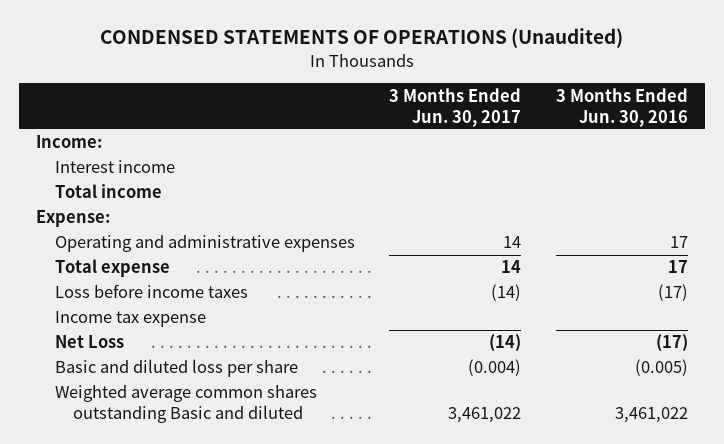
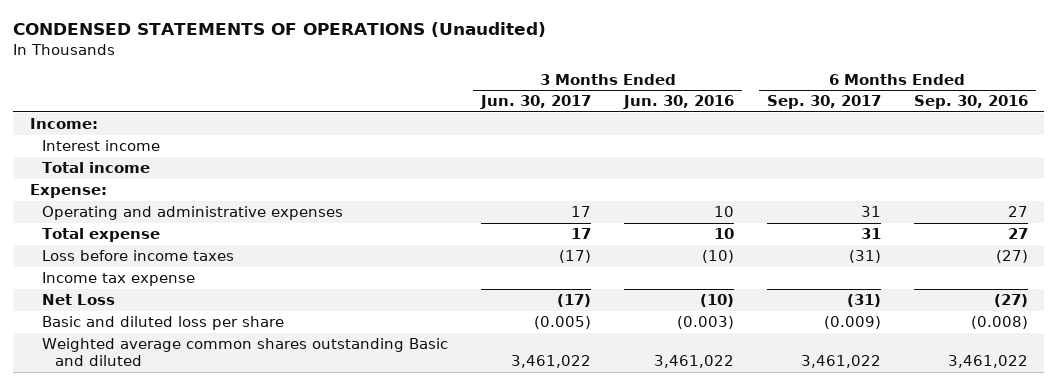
- | 3 Months Ended Jun. 30, 2017 | 3 Months Ended Jun. 30, 2016
+ | 3 Months Ended Jun. 30, 2017 | 3 Months Ended Jun. 30, 2016 | 6 Months Ended Sep. 30, 2017 | 6 Months Ended Sep. 30, 2016
- Operating and administrative expenses | 14 | 17
- Total expense | 14 | 17
- Loss before income taxes | (14) | (17)
+ Operating and administrative expenses | 17 | 10 | 31 | 27
+ Total expense | 17 | 10 | 31 | 27
+ Loss before income taxes | (17) | (10) | (31) | (27)
- Net Loss | (14) | (17)
- Basic and diluted loss per share | (0.004) | (0.005)
+ Net Loss | (17) | (10) | (31) | (27)
+ Basic and diluted loss per share | (0.005) | (0.003) | (0.009) | (0.008)

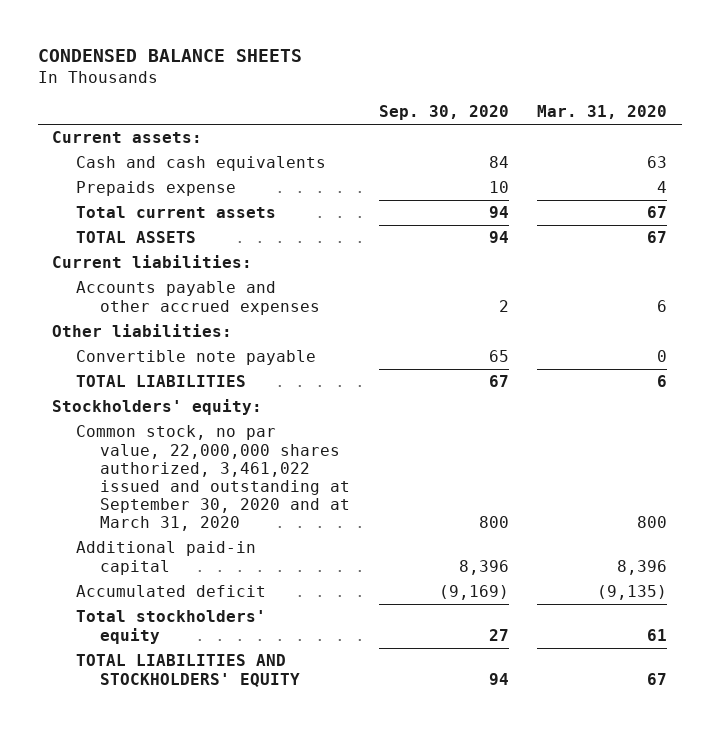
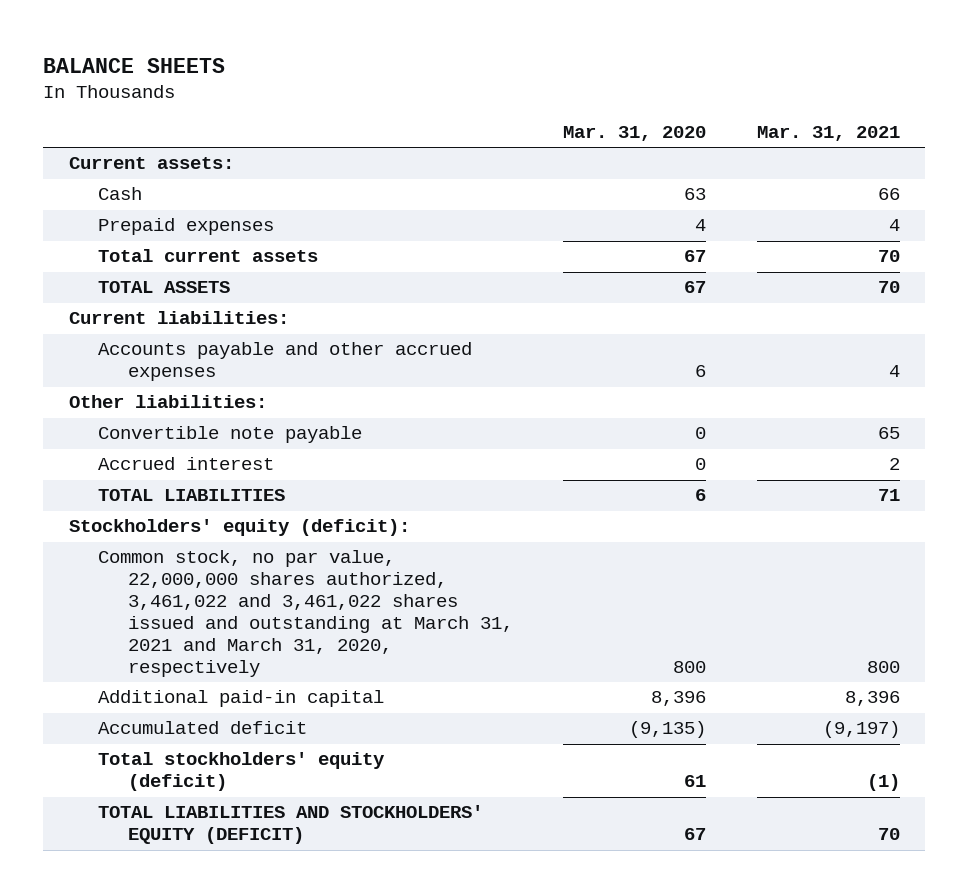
- CONDENSED BALANCE SHEETS
+ BALANCE SHEETS
- | Sep. 30, 2020 | Mar. 31, 2020
+ | Mar. 31, 2020 | Mar. 31, 2021
- Cash and cash equivalents | 84 | 63
- Prepaids expense | 10 | 4
+ Cash | 63 | 66
+ Prepaid expenses | 4 | 4
+ Accrued interest | 0 | 2
- Stockholders' equity:
- Common stock, no par value, 22,000,000 shares authorized, 3,461,022 issued and outstanding at September 30, 2020 and at March 31, 2020 | 800 | 800
+ Stockholders' equity (deficit):
+ Common stock, no par value, 22,000,000 shares authorized, 3,461,022 and 3,461,022 shares issued and outstanding at March 31, 2021 and March 31, 2020, respectively | 800 | 800
- Total stockholders' equity | 27 | 61
- TOTAL LIABILITIES AND STOCKHOLDERS' EQUITY | 94 | 67
+ Total stockholders' equity (deficit) | 61 | (1)
+ TOTAL LIABILITIES AND STOCKHOLDERS' EQUITY (DEFICIT) | 67 | 70

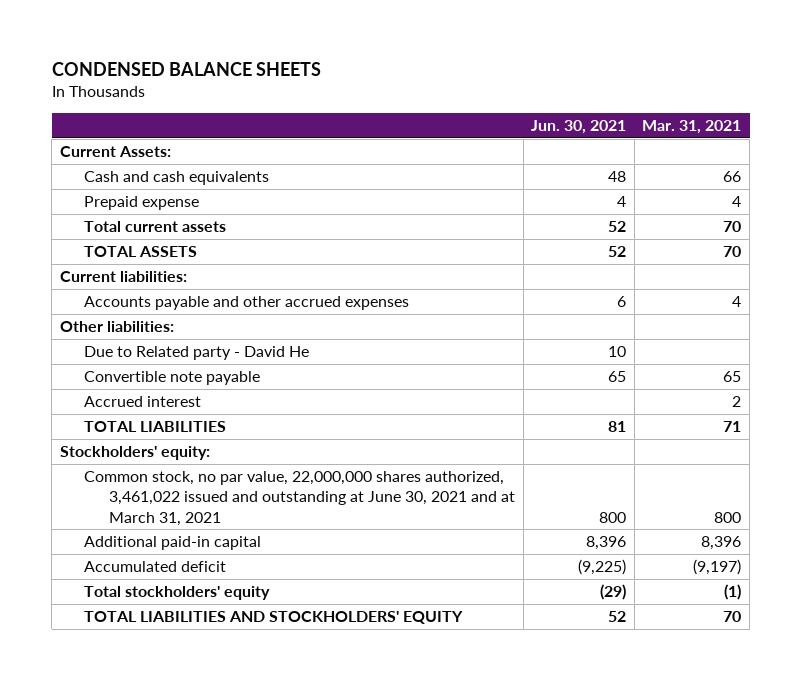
- BALANCE SHEETS
+ CONDENSED BALANCE SHEETS
- | Mar. 31, 2020 | Mar. 31, 2021
+ | Jun. 30, 2021 | Mar. 31, 2021
- Current assets:
- Cash | 63 | 66
- Prepaid expenses | 4 | 4
+ Current Assets:
+ Cash and cash equivalents | 48 | 66
+ Prepaid expense | 4 | 4
+ Due to Related party - David He | 10 |
- Stockholders' equity (deficit):
- Common stock, no par value, 22,000,000 shares authorized, 3,461,022 and 3,461,022 shares issued and outstanding at March 31, 2021 and March 31, 2020, respectively | 800 | 800
+ Stockholders' equity:
+ Common stock, no par value, 22,000,000 shares authorized, 3,461,022 issued and outstanding at June 30, 2021 and at March 31, 2021 | 800 | 800
- Total stockholders' equity (deficit) | 61 | (1)
- TOTAL LIABILITIES AND STOCKHOLDERS' EQUITY (DEFICIT) | 67 | 70
+ Total stockholders' equity | (29) | (1)
+ TOTAL LIABILITIES AND STOCKHOLDERS' EQUITY | 52 | 70

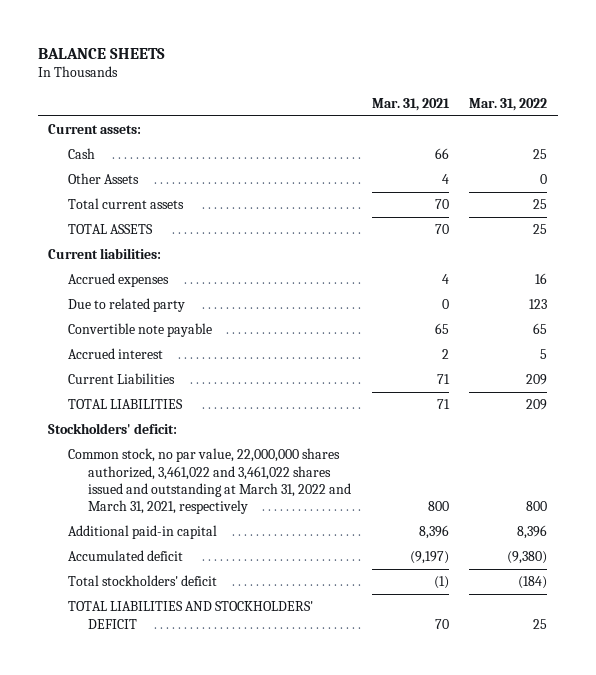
- CONDENSED BALANCE SHEETS
+ BALANCE SHEETS
- | Jun. 30, 2021 | Mar. 31, 2021
+ | Mar. 31, 2021 | Mar. 31, 2022
- Current Assets:
- Cash and cash equivalents | 48 | 66
- Prepaid expense | 4 | 4
+ Current assets:
+ Cash | 66 | 25
+ Other Assets | 4 | 0
- Accounts payable and other accrued expenses | 6 | 4
- Other liabilities:
- Due to Related party - David He | 10 |
+ Accrued expenses | 4 | 16
+ Due to related party | 0 | 123
+ Current Liabilities | 71 | 209
- Stockholders' equity:
- Common stock, no par value, 22,000,000 shares authorized, 3,461,022 issued and outstanding at June 30, 2021 and at March 31, 2021 | 800 | 800
+ Stockholders' deficit:
+ Common stock, no par value, 22,000,000 shares authorized, 3,461,022 and 3,461,022 shares issued and outstanding at March 31, 2022 and March 31, 2021, respectively | 800 | 800
- Total stockholders' equity | (29) | (1)
- TOTAL LIABILITIES AND STOCKHOLDERS' EQUITY | 52 | 70
+ Total stockholders' deficit | (1) | (184)
+ TOTAL LIABILITIES AND STOCKHOLDERS' DEFICIT | 70 | 25

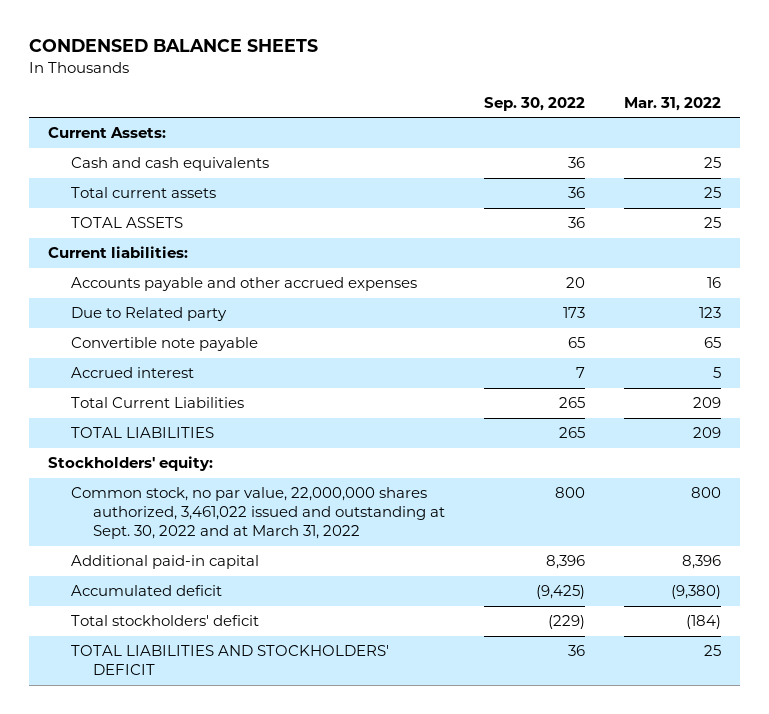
- BALANCE SHEETS
+ CONDENSED BALANCE SHEETS
- | Mar. 31, 2021 | Mar. 31, 2022
+ | Sep. 30, 2022 | Mar. 31, 2022
- Current assets:
- Cash | 66 | 25
- Other Assets | 4 | 0
+ Current Assets:
+ Cash and cash equivalents | 36 | 25
- Accrued expenses | 4 | 16
- Due to related party | 0 | 123
+ Accounts payable and other accrued expenses | 20 | 16
+ Due to Related party | 173 | 123
- Current Liabilities | 71 | 209
+ Total Current Liabilities | 265 | 209
- Stockholders' deficit:
- Common stock, no par value, 22,000,000 shares authorized, 3,461,022 and 3,461,022 shares issued and outstanding at March 31, 2022 and March 31, 2021, respectively | 800 | 800
+ Stockholders' equity:
+ Common stock, no par value, 22,000,000 shares authorized, 3,461,022 issued and outstanding at Sept. 30, 2022 and at March 31, 2022 | 800 | 800

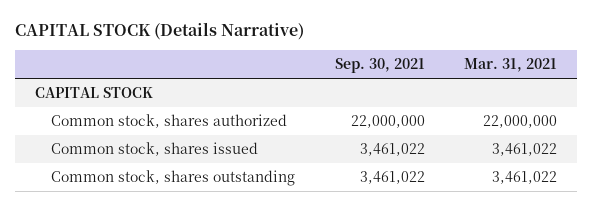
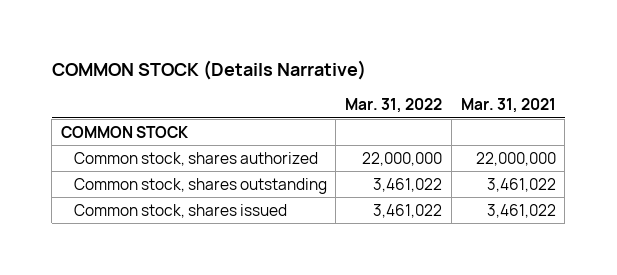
- CAPITAL STOCK (Details Narrative)
+ COMMON STOCK (Details Narrative)
- | Sep. 30, 2021 | Mar. 31, 2021
+ | Mar. 31, 2022 | Mar. 31, 2021
- CAPITAL STOCK
+ COMMON STOCK
moved down: Common stock, shares issued | 3,461,022 | 3,461,022

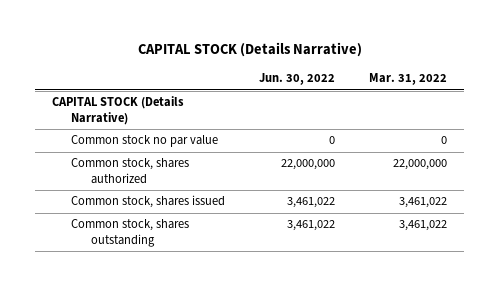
- COMMON STOCK (Details Narrative)
+ CAPITAL STOCK (Details Narrative)
- | Mar. 31, 2022 | Mar. 31, 2021
+ | Jun. 30, 2022 | Mar. 31, 2022
- COMMON STOCK
+ CAPITAL STOCK (Details Narrative)
+ Common stock no par value | 0 | 0
moved down: Common stock, shares outstanding | 3,461,022 | 3,461,022

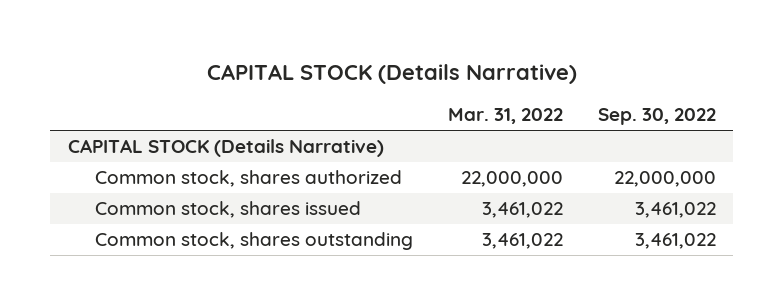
- | Jun. 30, 2022 | Mar. 31, 2022
+ | Mar. 31, 2022 | Sep. 30, 2022
- Common stock no par value | 0 | 0

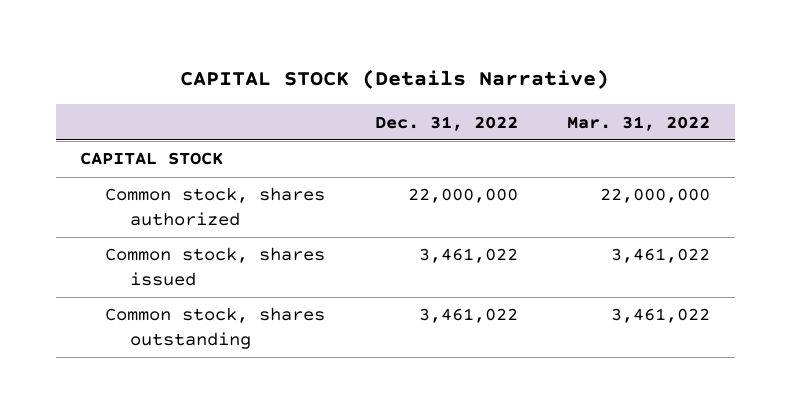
- | Mar. 31, 2022 | Sep. 30, 2022
+ | Dec. 31, 2022 | Mar. 31, 2022
- CAPITAL STOCK (Details Narrative)
+ CAPITAL STOCK

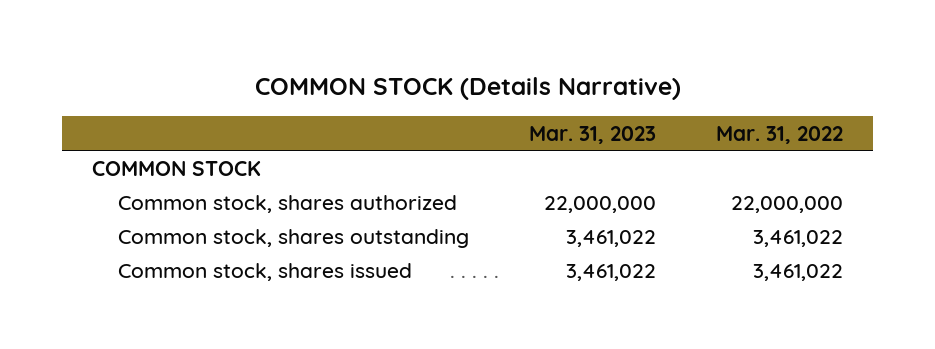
- CAPITAL STOCK (Details Narrative)
+ COMMON STOCK (Details Narrative)
- | Dec. 31, 2022 | Mar. 31, 2022
+ | Mar. 31, 2023 | Mar. 31, 2022
- CAPITAL STOCK
+ COMMON STOCK
moved down: Common stock, shares issued | 3,461,022 | 3,461,022

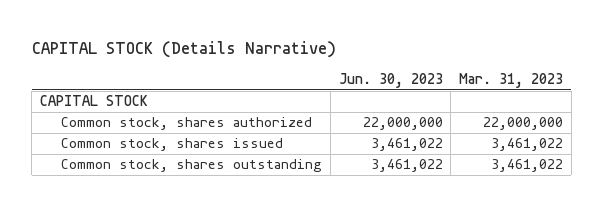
- COMMON STOCK (Details Narrative)
+ CAPITAL STOCK (Details Narrative)
- | Mar. 31, 2023 | Mar. 31, 2022
+ | Jun. 30, 2023 | Mar. 31, 2023
- COMMON STOCK
+ CAPITAL STOCK
moved down: Common stock, shares outstanding | 3,461,022 | 3,461,022

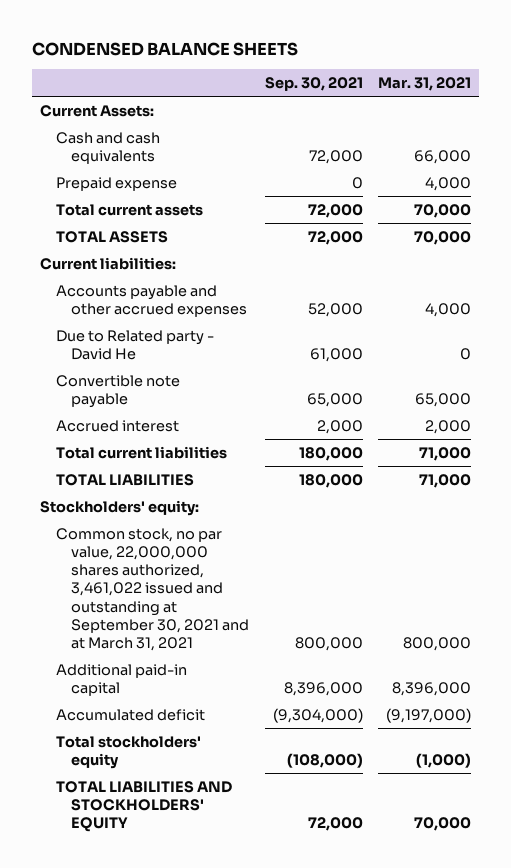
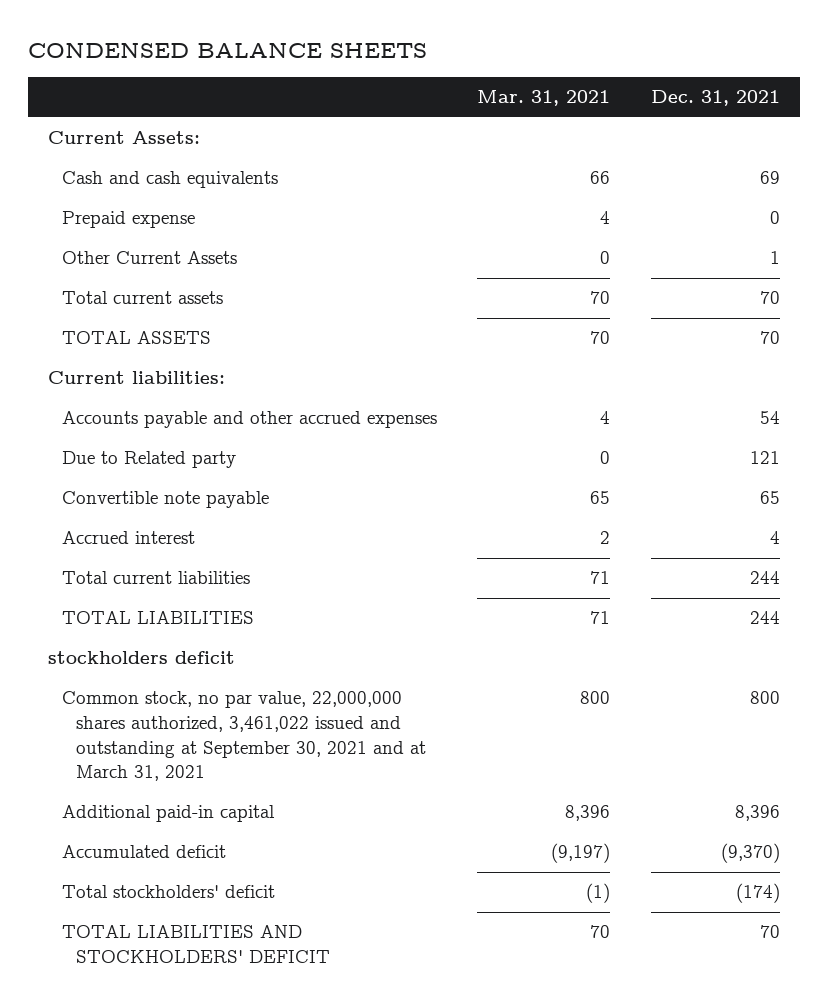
- | Sep. 30, 2021 | Mar. 31, 2021
+ | Mar. 31, 2021 | Dec. 31, 2021
- Cash and cash equivalents | 72,000 | 66,000
- Prepaid expense | 0 | 4,000
- Total current assets | 72,000 | 70,000
- TOTAL ASSETS | 72,000 | 70,000
+ Cash and cash equivalents | 66 | 69
+ Prepaid expense | 4 | 0
+ Other Current Assets | 0 | 1
+ Total current assets | 70 | 70
+ TOTAL ASSETS | 70 | 70
- Accounts payable and other accrued expenses | 52,000 | 4,000
- Due to Related party - David He | 61,000 | 0
- Convertible note payable | 65,000 | 65,000
- Accrued interest | 2,000 | 2,000
- Total current liabilities | 180,000 | 71,000
- TOTAL LIABILITIES | 180,000 | 71,000
- Stockholders' equity:
- Common stock, no par value, 22,000,000 shares authorized, 3,461,022 issued and outstanding at September 30, 2021 and at March 31, 2021 | 800,000 | 800,000
- Additional paid-in capital | 8,396,000 | 8,396,000
- Accumulated deficit | (9,304,000) | (9,197,000)
- Total stockholders' equity | (108,000) | (1,000)
- TOTAL LIABILITIES AND STOCKHOLDERS' EQUITY | 72,000 | 70,000
+ Accounts payable and other accrued expenses | 4 | 54
+ Due to Related party | 0 | 121
+ Convertible note payable | 65 | 65
+ Accrued interest | 2 | 4
+ Total current liabilities | 71 | 244
+ TOTAL LIABILITIES | 71 | 244
+ stockholders deficit
+ Common stock, no par value, 22,000,000 shares authorized, 3,461,022 issued and outstanding at September 30, 2021 and at March 31, 2021 | 800 | 800
+ Additional paid-in capital | 8,396 | 8,396
+ Accumulated deficit | (9,197) | (9,370)
+ Total stockholders' deficit | (1) | (174)
+ TOTAL LIABILITIES AND STOCKHOLDERS' DEFICIT | 70 | 70

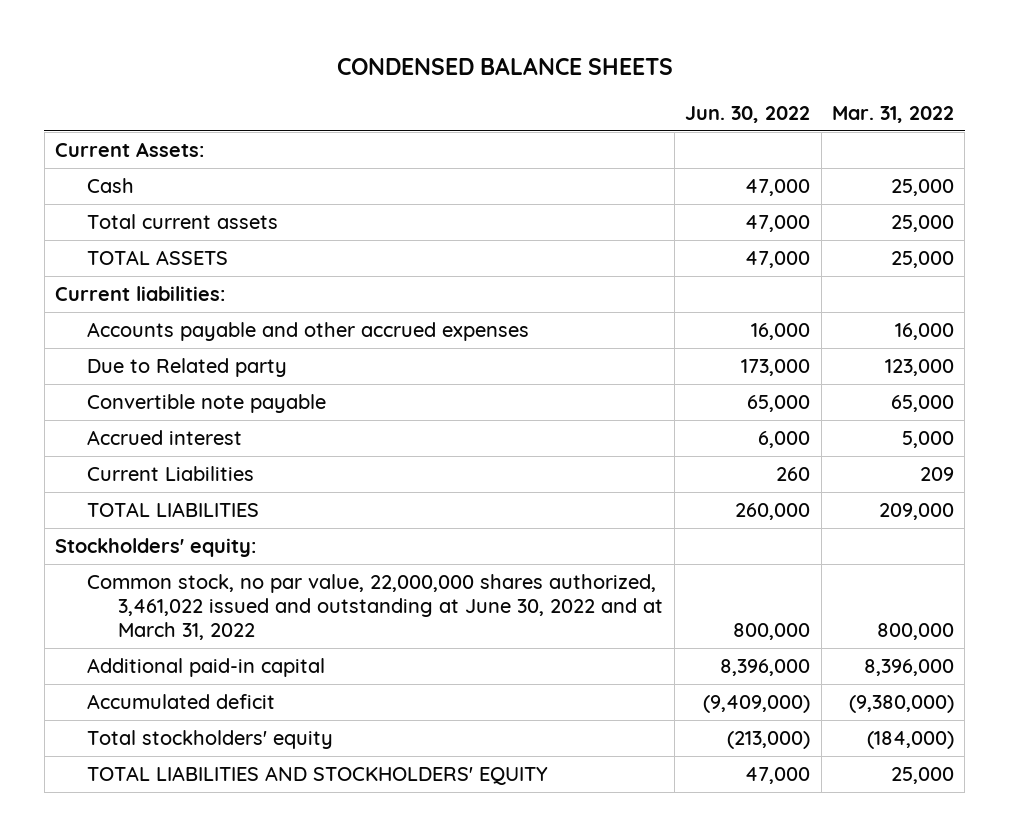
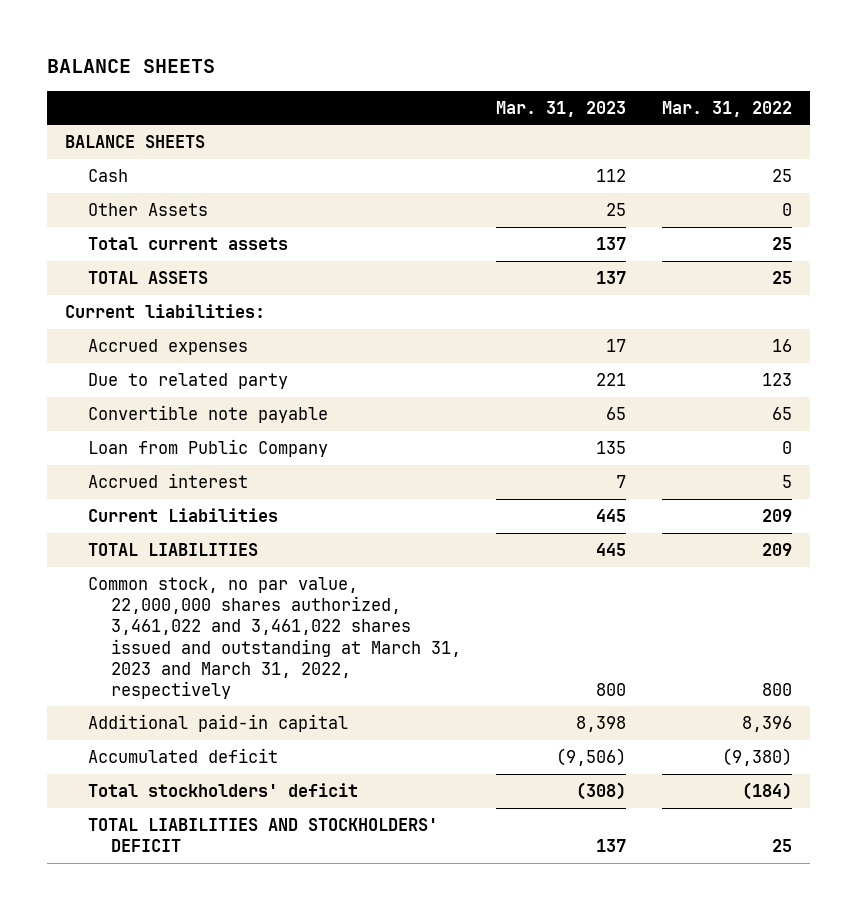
- CONDENSED BALANCE SHEETS
+ BALANCE SHEETS
- | Jun. 30, 2022 | Mar. 31, 2022
+ | Mar. 31, 2023 | Mar. 31, 2022
- Current Assets:
- Cash | 47,000 | 25,000
- Total current assets | 47,000 | 25,000
- TOTAL ASSETS | 47,000 | 25,000
+ BALANCE SHEETS
+ Cash | 112 | 25
+ Other Assets | 25 | 0
+ Total current assets | 137 | 25
+ TOTAL ASSETS | 137 | 25
- Accounts payable and other accrued expenses | 16,000 | 16,000
- Due to Related party | 173,000 | 123,000
- Convertible note payable | 65,000 | 65,000
- Accrued interest | 6,000 | 5,000
+ Accrued expenses | 17 | 16
+ Due to related party | 221 | 123
+ Convertible note payable | 65 | 65
+ Loan from Public Company | 135 | 0
+ Accrued interest | 7 | 5
- TOTAL LIABILITIES | 260,000 | 209,000
- Stockholders' equity:
- Common stock, no par value, 22,000,000 shares authorized, 3,461,022 issued and outstanding at June 30, 2022 and at March 31, 2022 | 800,000 | 800,000
- Additional paid-in capital | 8,396,000 | 8,396,000
- Accumulated deficit | (9,409,000) | (9,380,000)
- Total stockholders' equity | (213,000) | (184,000)
- TOTAL LIABILITIES AND STOCKHOLDERS' EQUITY | 47,000 | 25,000
+ TOTAL LIABILITIES | 445 | 209
+ Common stock, no par value, 22,000,000 shares authorized, 3,461,022 and 3,461,022 shares issued and outstanding at March 31, 2023 and March 31, 2022, respectively | 800 | 800
+ Additional paid-in capital | 8,398 | 8,396
+ Accumulated deficit | (9,506) | (9,380)
+ Total stockholders' deficit | (308) | (184)
+ TOTAL LIABILITIES AND STOCKHOLDERS' DEFICIT | 137 | 25

